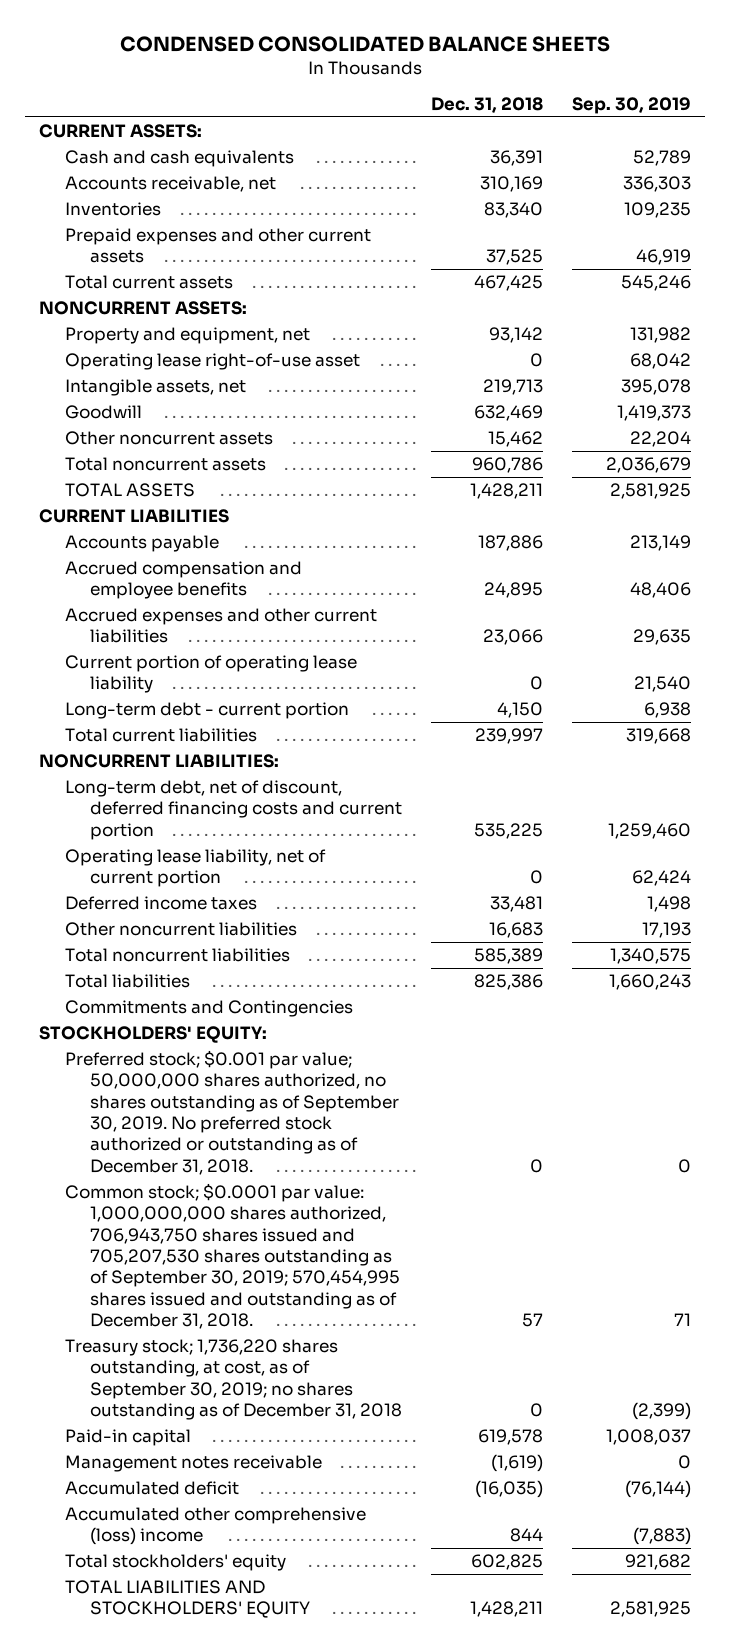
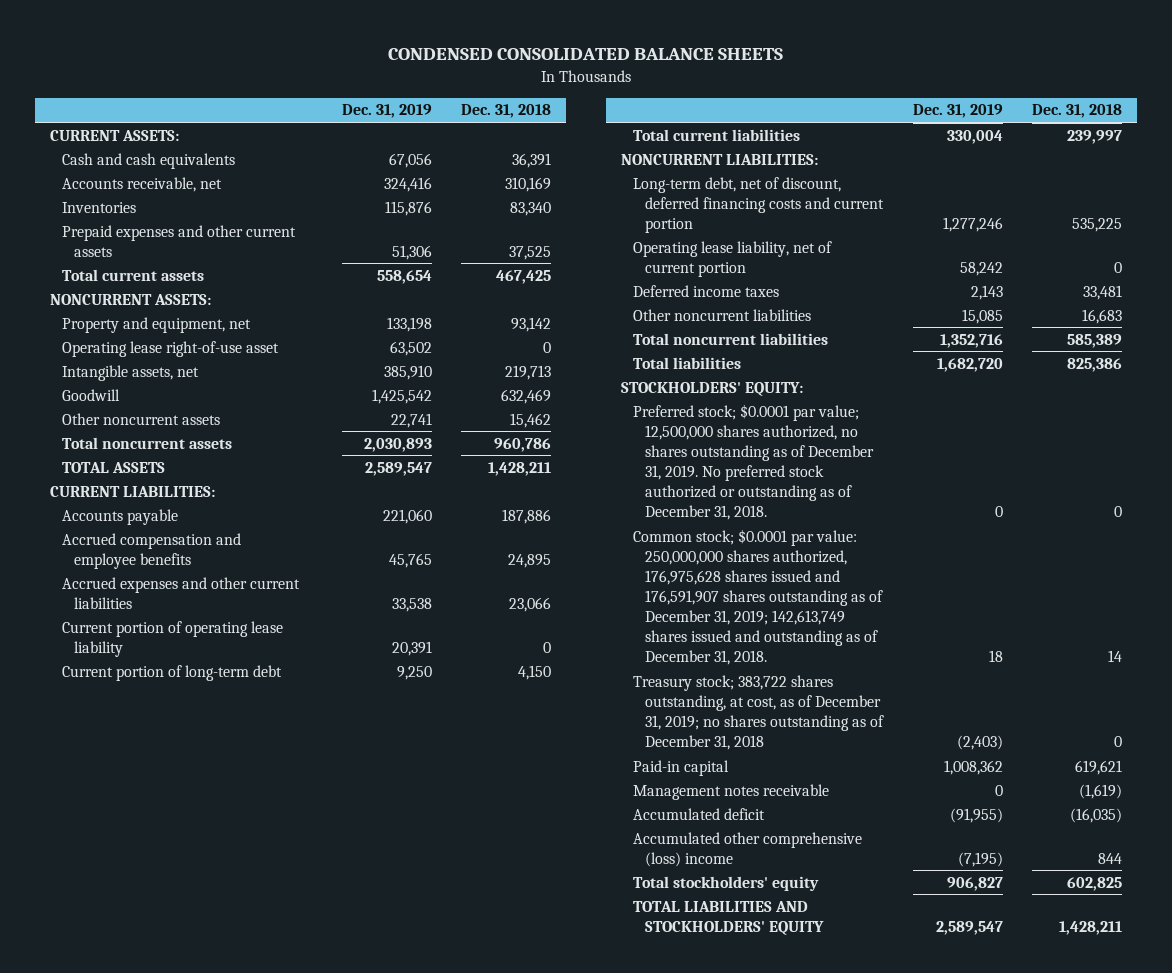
- | Dec. 31, 2018 | Sep. 30, 2019
+ | Dec. 31, 2019 | Dec. 31, 2018
- CURRENT LIABILITIES
+ CURRENT LIABILITIES:
- Long-term debt - current portion | 4,150 | 6,938
+ Current portion of long-term debt | 9,250 | 4,150
- Commitments and Contingencies
- Preferred stock; $0.001 par value; 50,000,000 shares authorized, no shares outstanding as of September 30, 2019. No preferred stock authorized or outstanding as of December 31, 2018. | 0 | 0
- Common stock; $0.0001 par value: 1,000,000,000 shares authorized, 706,943,750 shares issued and 705,207,530 shares outstanding as of September 30, 2019; 570,454,995 shares issued and outstanding as of December 31, 2018. | 57 | 71
- Treasury stock; 1,736,220 shares outstanding, at cost, as of September 30, 2019; no shares outstanding as of December 31, 2018 | 0 | (2,399)
- Paid-in capital | 619,578 | 1,008,037
+ Preferred stock; $0.0001 par value; 12,500,000 shares authorized, no shares outstanding as of December 31, 2019. No preferred stock authorized or outstanding as of December 31, 2018. | 0 | 0
+ Common stock; $0.0001 par value: 250,000,000 shares authorized, 176,975,628 shares issued and 176,591,907 shares outstanding as of December 31, 2019; 142,613,749 shares issued and outstanding as of December 31, 2018. | 18 | 14
+ Treasury stock; 383,722 shares outstanding, at cost, as of December 31, 2019; no shares outstanding as of December 31, 2018 | (2,403) | 0
+ Paid-in capital | 1,008,362 | 619,621

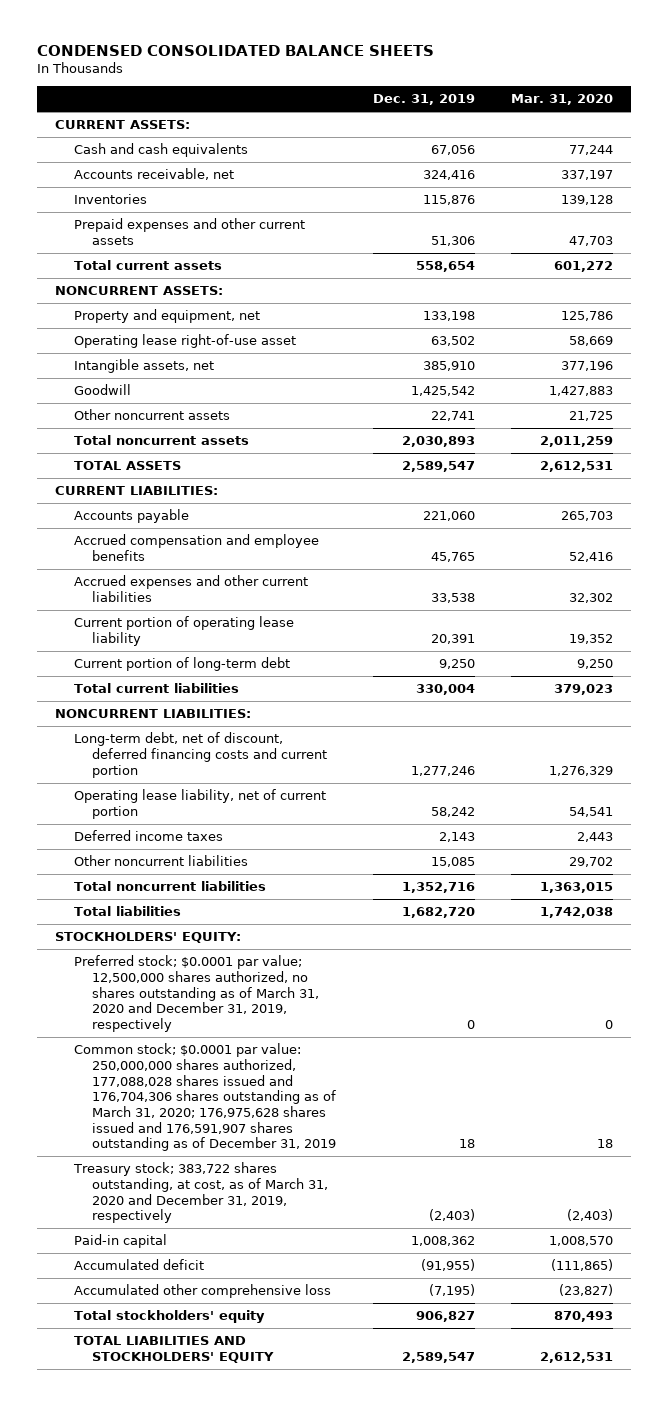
- | Dec. 31, 2019 | Dec. 31, 2018
+ | Dec. 31, 2019 | Mar. 31, 2020
- Preferred stock; $0.0001 par value; 12,500,000 shares authorized, no shares outstanding as of December 31, 2019. No preferred stock authorized or outstanding as of December 31, 2018. | 0 | 0
- Common stock; $0.0001 par value: 250,000,000 shares authorized, 176,975,628 shares issued and 176,591,907 shares outstanding as of December 31, 2019; 142,613,749 shares issued and outstanding as of December 31, 2018. | 18 | 14
- Treasury stock; 383,722 shares outstanding, at cost, as of December 31, 2019; no shares outstanding as of December 31, 2018 | (2,403) | 0
+ Preferred stock; $0.0001 par value; 12,500,000 shares authorized, no shares outstanding as of March 31, 2020 and December 31, 2019, respectively | 0 | 0
+ Common stock; $0.0001 par value: 250,000,000 shares authorized, 177,088,028 shares issued and 176,704,306 shares outstanding as of March 31, 2020; 176,975,628 shares issued and 176,591,907 shares outstanding as of December 31, 2019 | 18 | 18
+ Treasury stock; 383,722 shares outstanding, at cost, as of March 31, 2020 and December 31, 2019, respectively | (2,403) | (2,403)
- Management notes receivable | 0 | (1,619)
- Accumulated other comprehensive (loss) income | (7,195) | 844
+ Accumulated other comprehensive loss | (7,195) | (23,827)

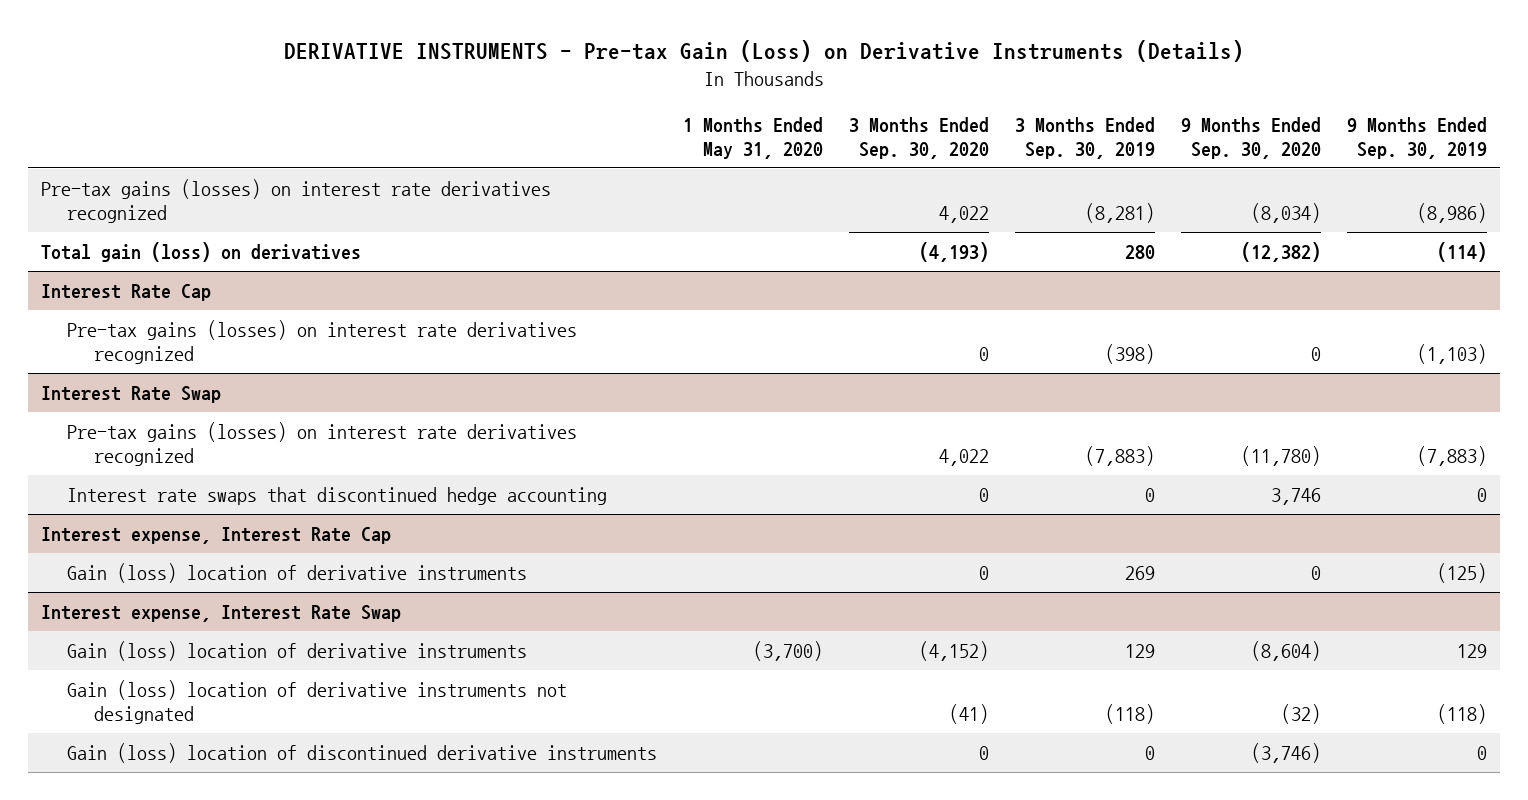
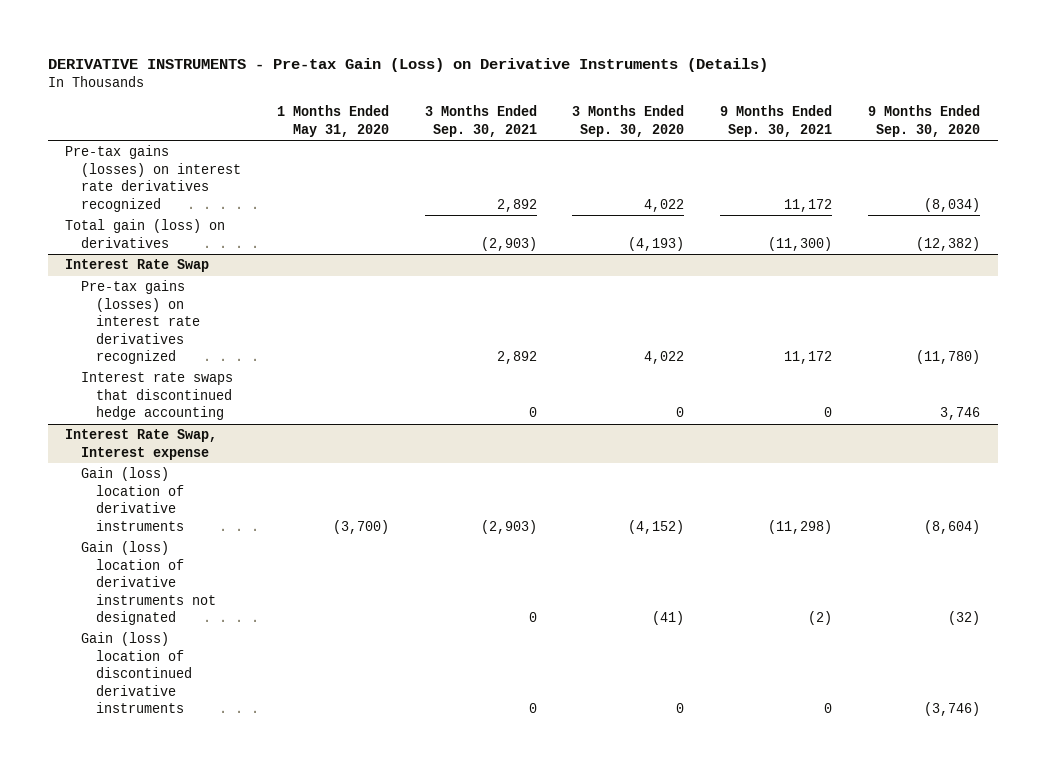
- | 1 Months Ended May 31, 2020 | 3 Months Ended Sep. 30, 2020 | 3 Months Ended Sep. 30, 2019 | 9 Months Ended Sep. 30, 2020 | 9 Months Ended Sep. 30, 2019
+ | 1 Months Ended May 31, 2020 | 3 Months Ended Sep. 30, 2021 | 3 Months Ended Sep. 30, 2020 | 9 Months Ended Sep. 30, 2021 | 9 Months Ended Sep. 30, 2020
- Interest Rate Cap
- Pre-tax gains (losses) on interest rate derivatives recognized | | 0 | (398) | 0 | (1,103)
- Interest expense, Interest Rate Cap
- Gain (loss) location of derivative instruments | | 0 | 269 | 0 | (125)
- Interest expense, Interest Rate Swap
+ Interest Rate Swap, Interest expense

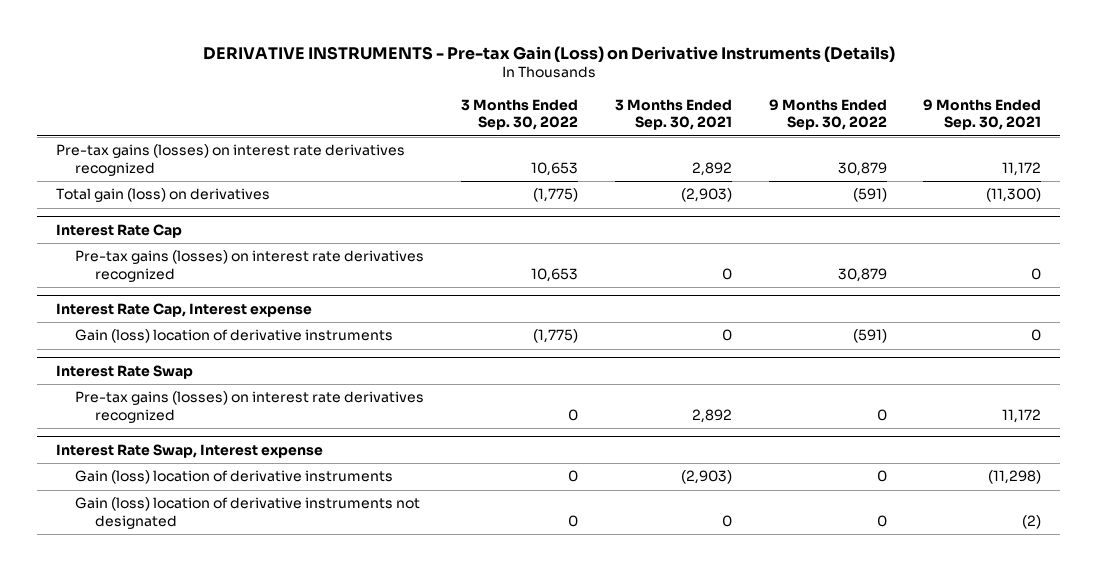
- | 1 Months Ended May 31, 2020 | 3 Months Ended Sep. 30, 2021 | 3 Months Ended Sep. 30, 2020 | 9 Months Ended Sep. 30, 2021 | 9 Months Ended Sep. 30, 2020
+ | 3 Months Ended Sep. 30, 2022 | 3 Months Ended Sep. 30, 2021 | 9 Months Ended Sep. 30, 2022 | 9 Months Ended Sep. 30, 2021
+ Interest Rate Cap
+ Pre-tax gains (losses) on interest rate derivatives recognized | 10,653 | 0 | 30,879 | 0
+ Interest Rate Cap, Interest expense
+ Gain (loss) location of derivative instruments | (1,775) | 0 | (591) | 0
@ Interest Rate Swap
- Interest rate swaps that discontinued hedge accounting | | 0 | 0 | 0 | 3,746
@ Interest Rate Swap, Interest expense
- Gain (loss) location of discontinued derivative instruments | | 0 | 0 | 0 | (3,746)

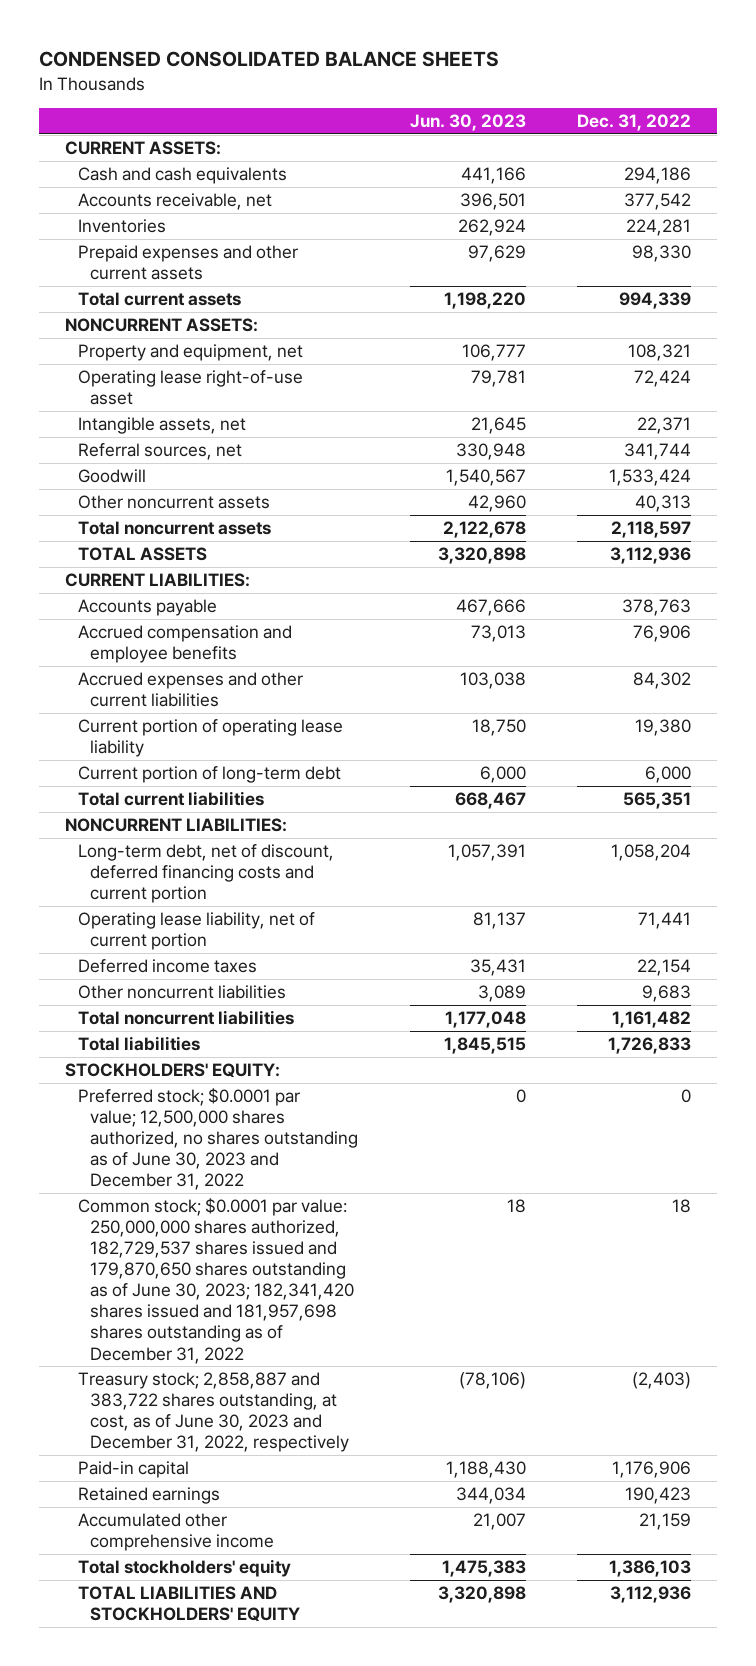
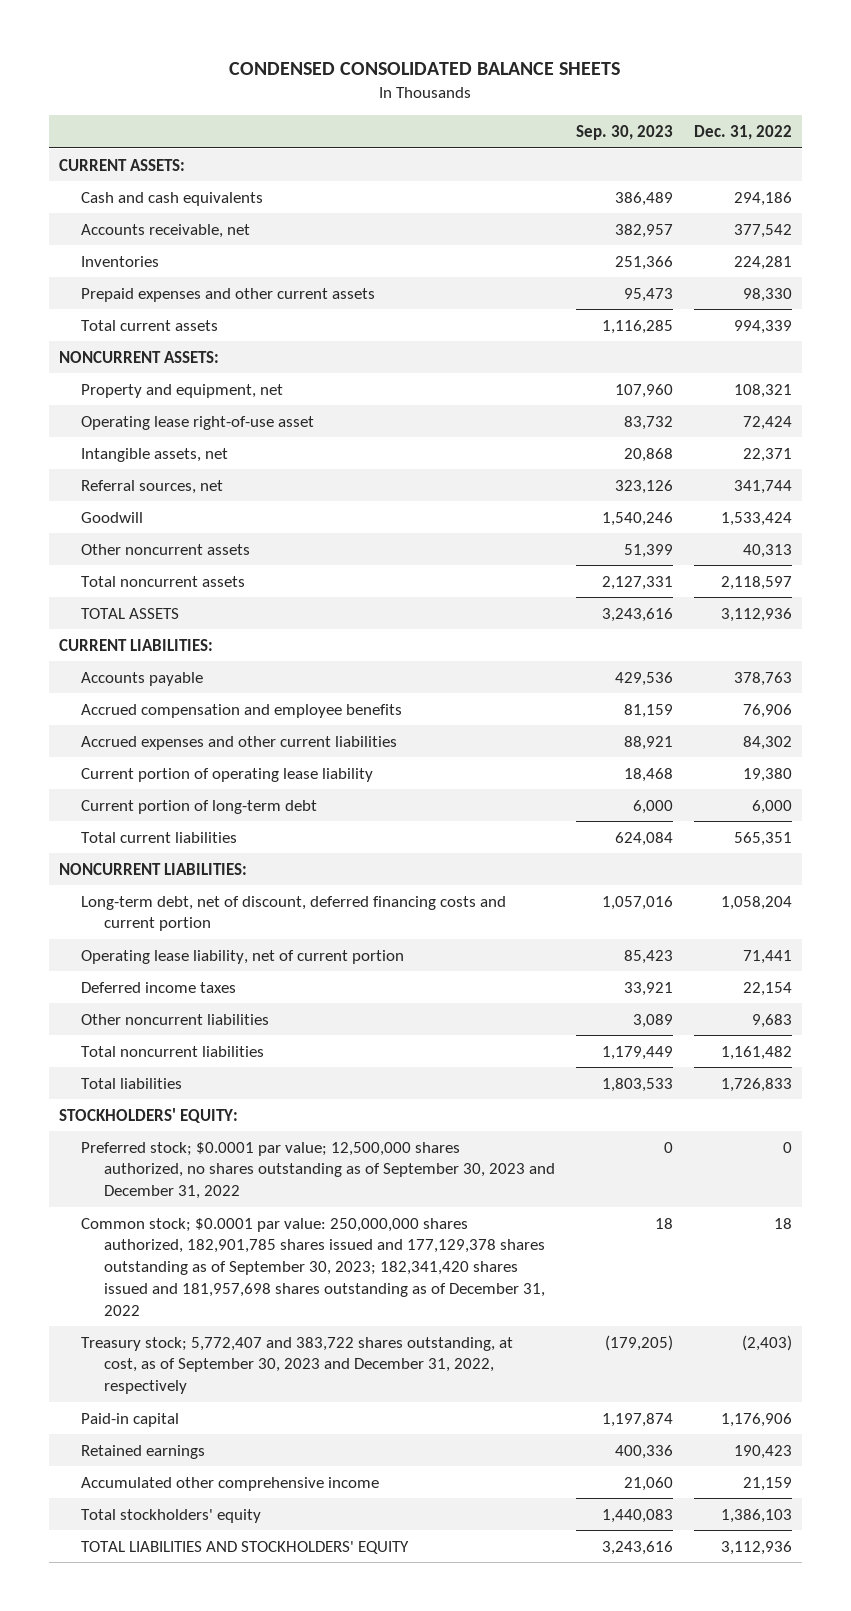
- | Jun. 30, 2023 | Dec. 31, 2022
+ | Sep. 30, 2023 | Dec. 31, 2022
- Preferred stock; $0.0001 par value; 12,500,000 shares authorized, no shares outstanding as of June 30, 2023 and December 31, 2022 | 0 | 0
- Common stock; $0.0001 par value: 250,000,000 shares authorized, 182,729,537 shares issued and 179,870,650 shares outstanding as of June 30, 2023; 182,341,420 shares issued and 181,957,698 shares outstanding as of December 31, 2022 | 18 | 18
- Treasury stock; 2,858,887 and 383,722 shares outstanding, at cost, as of June 30, 2023 and December 31, 2022, respectively | (78,106) | (2,403)
+ Preferred stock; $0.0001 par value; 12,500,000 shares authorized, no shares outstanding as of September 30, 2023 and December 31, 2022 | 0 | 0
+ Common stock; $0.0001 par value: 250,000,000 shares authorized, 182,901,785 shares issued and 177,129,378 shares outstanding as of September 30, 2023; 182,341,420 shares issued and 181,957,698 shares outstanding as of December 31, 2022 | 18 | 18
+ Treasury stock; 5,772,407 and 383,722 shares outstanding, at cost, as of September 30, 2023 and December 31, 2022, respectively | (179,205) | (2,403)

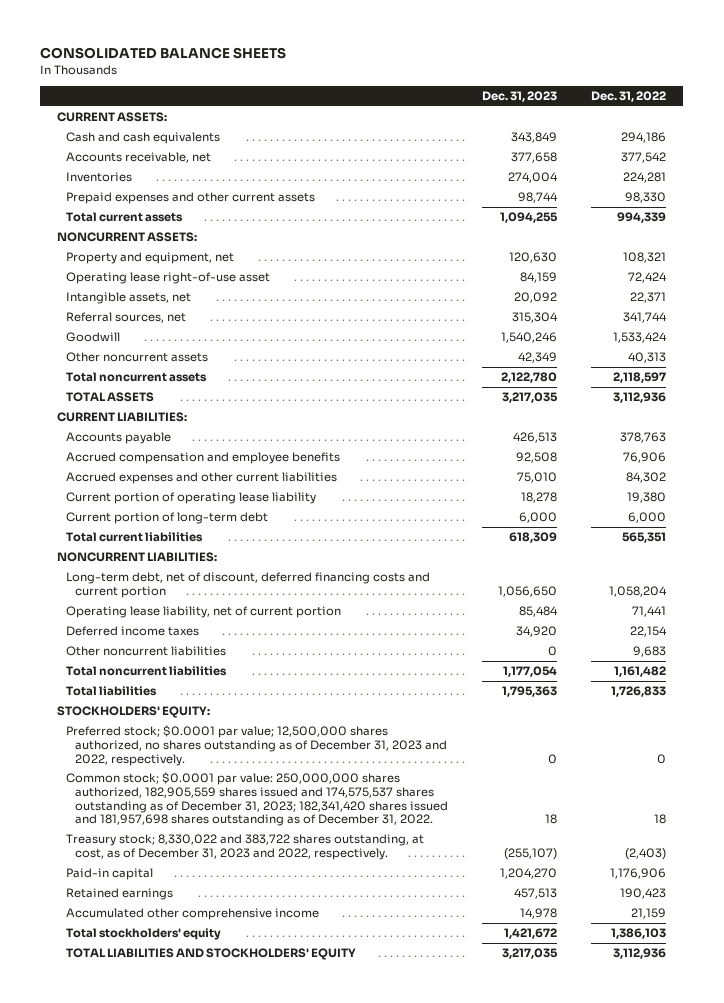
- CONDENSED CONSOLIDATED BALANCE SHEETS
+ CONSOLIDATED BALANCE SHEETS
- | Sep. 30, 2023 | Dec. 31, 2022
+ | Dec. 31, 2023 | Dec. 31, 2022
- Preferred stock; $0.0001 par value; 12,500,000 shares authorized, no shares outstanding as of September 30, 2023 and December 31, 2022 | 0 | 0
- Common stock; $0.0001 par value: 250,000,000 shares authorized, 182,901,785 shares issued and 177,129,378 shares outstanding as of September 30, 2023; 182,341,420 shares issued and 181,957,698 shares outstanding as of December 31, 2022 | 18 | 18
- Treasury stock; 5,772,407 and 383,722 shares outstanding, at cost, as of September 30, 2023 and December 31, 2022, respectively | (179,205) | (2,403)
+ Preferred stock; $0.0001 par value; 12,500,000 shares authorized, no shares outstanding as of December 31, 2023 and 2022, respectively. | 0 | 0
+ Common stock; $0.0001 par value: 250,000,000 shares authorized, 182,905,559 shares issued and 174,575,537 shares outstanding as of December 31, 2023; 182,341,420 shares issued and 181,957,698 shares outstanding as of December 31, 2022. | 18 | 18
+ Treasury stock; 8,330,022 and 383,722 shares outstanding, at cost, as of December 31, 2023 and 2022, respectively. | (255,107) | (2,403)

